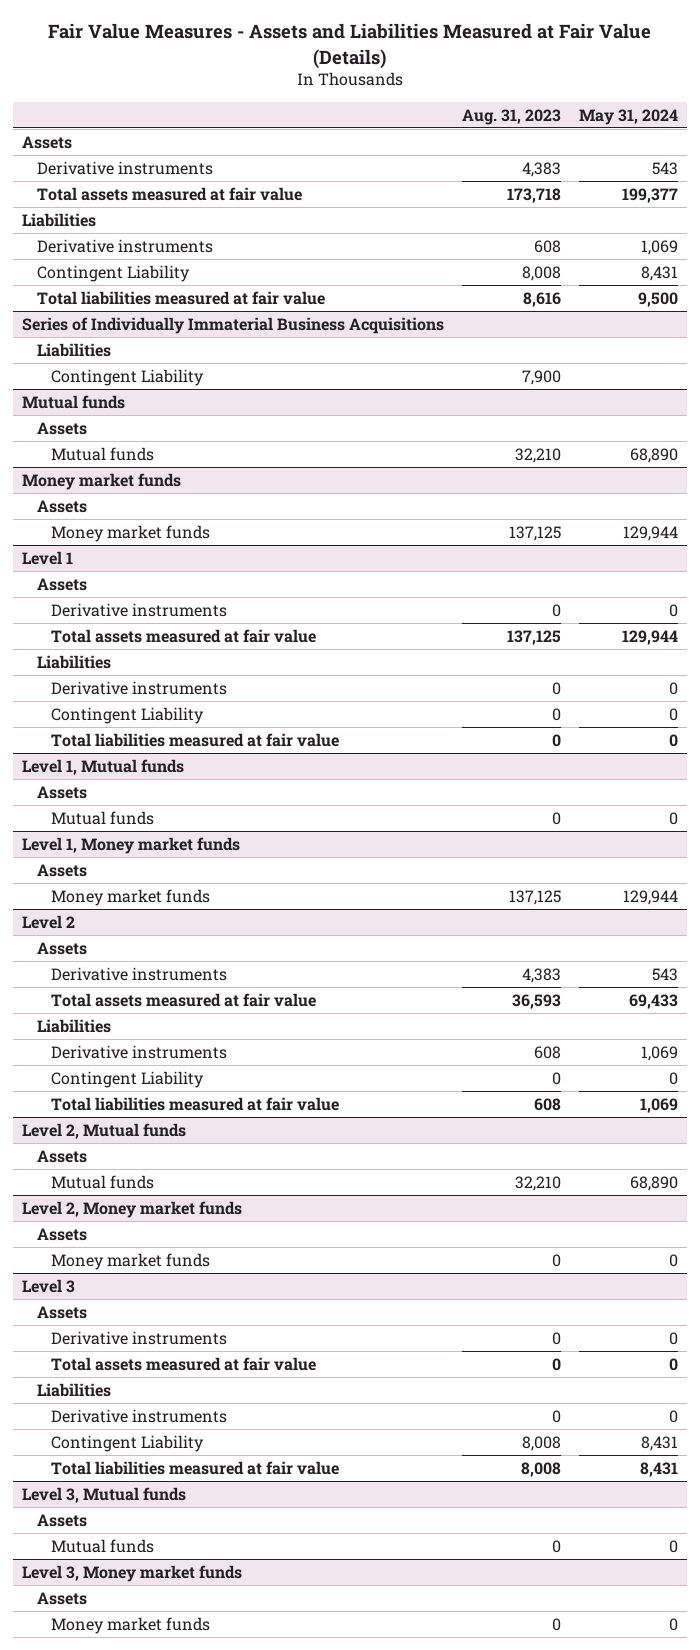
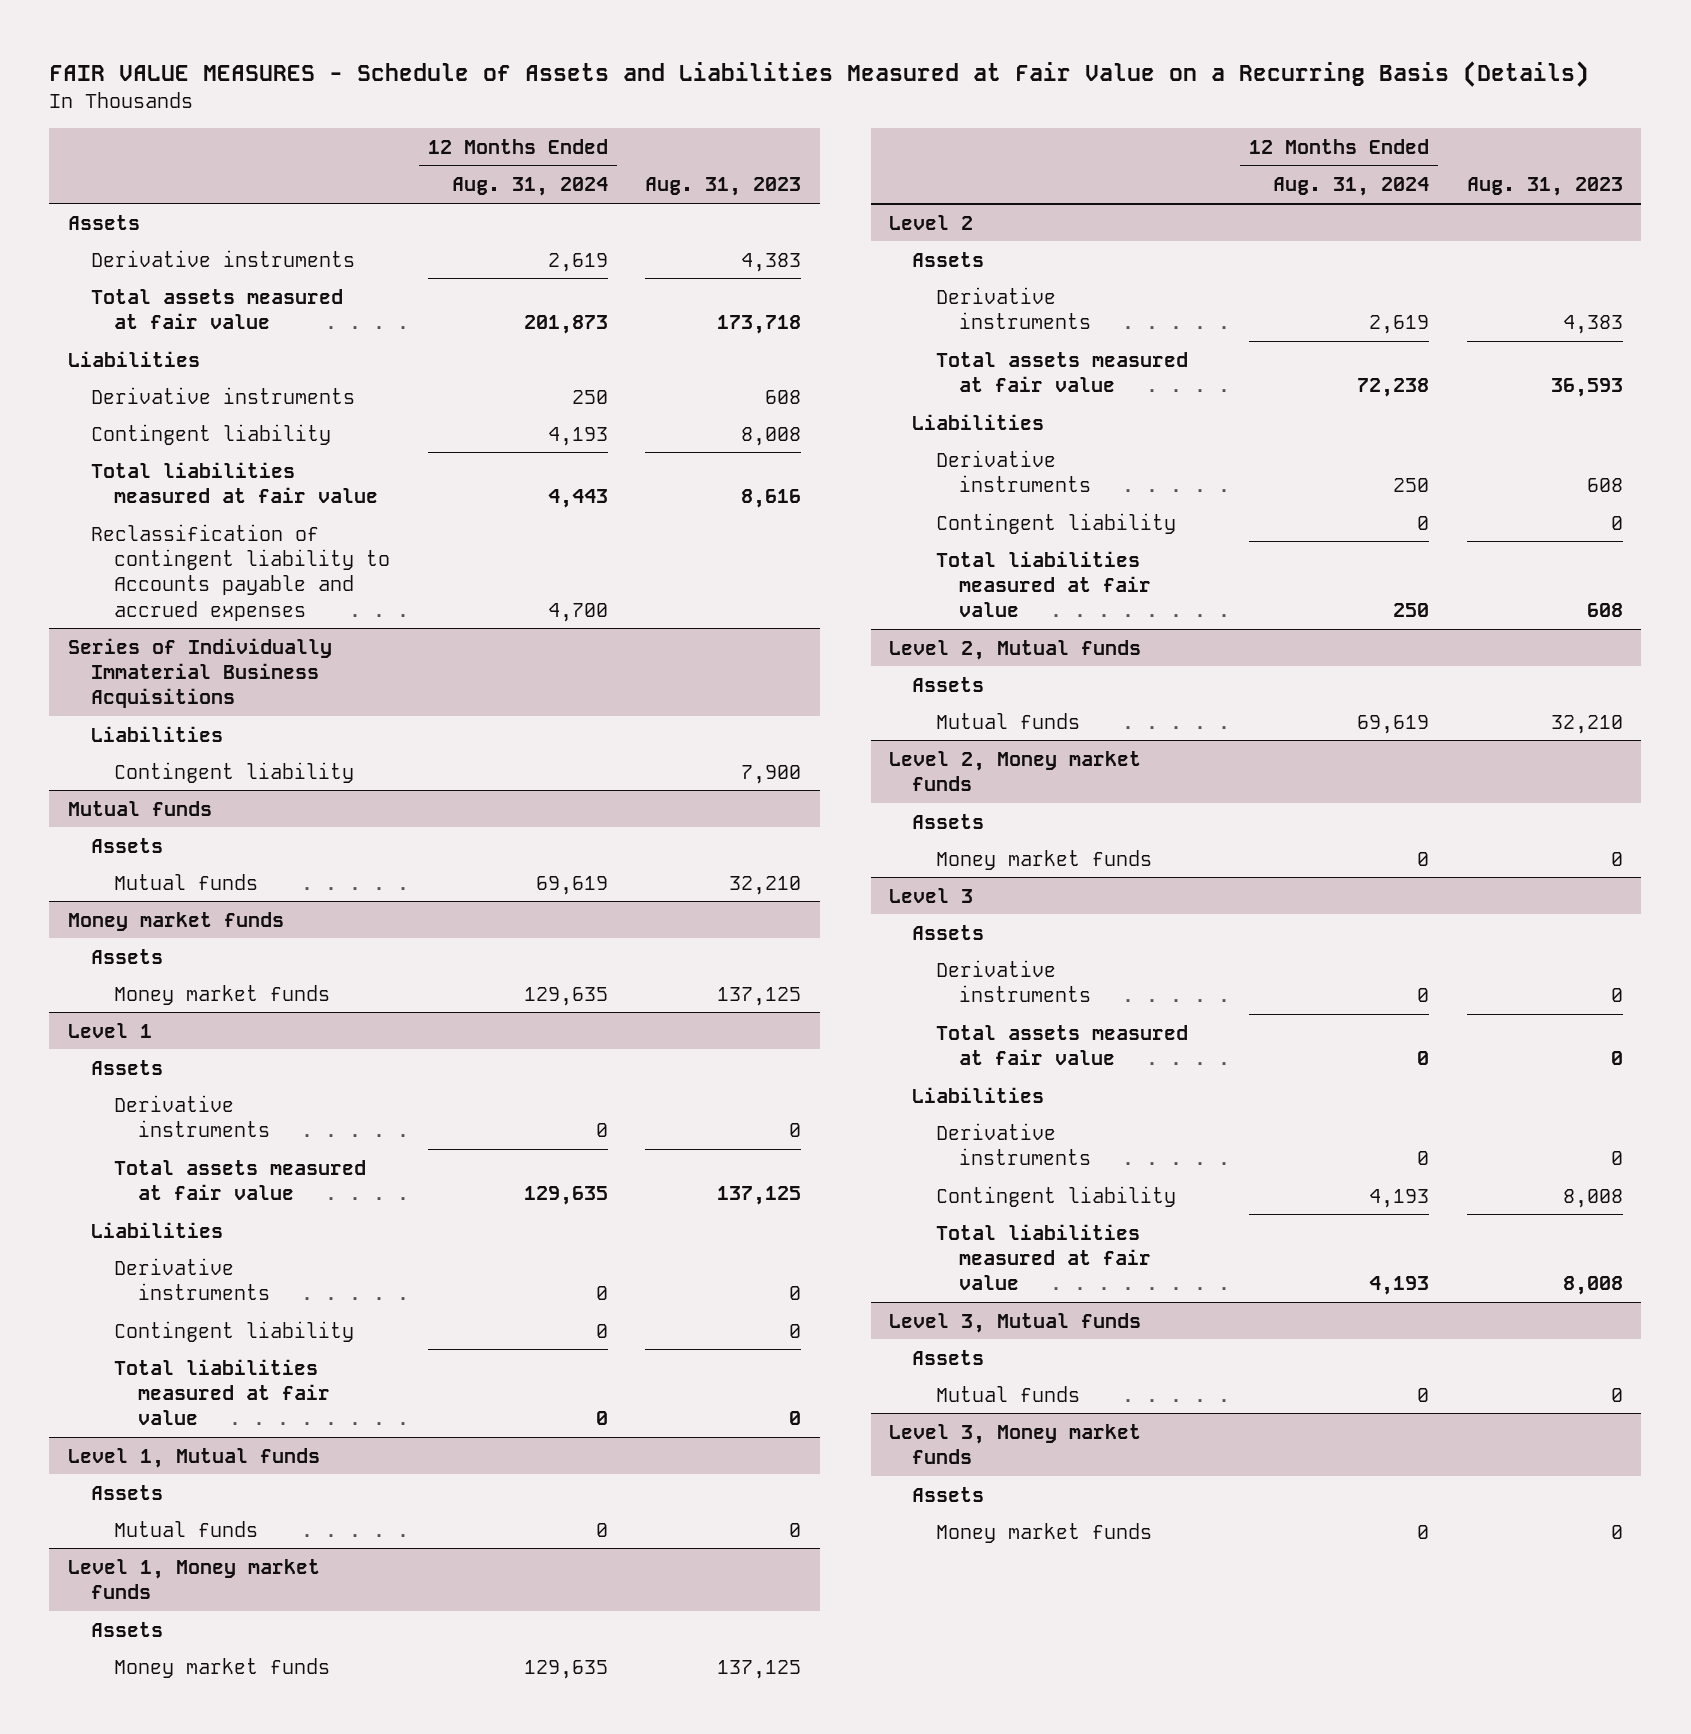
- Fair Value Measures - Assets and Liabilities Measured at Fair Value (Details)
+ FAIR VALUE MEASURES - Schedule of Assets and Liabilities Measured at Fair Value on a Recurring Basis (Details)
- | Aug. 31, 2023 | May 31, 2024
+ | 12 Months Ended Aug. 31, 2024 | Aug. 31, 2023
- Contingent Liability | 8,008 | 8,431
+ Contingent liability | 4,193 | 8,008
+ Reclassification of contingent liability to Accounts payable and accrued expenses | 4,700 |
@ Series of Individually Immaterial Business Acquisitions
- Contingent Liability | 7,900 |
+ Contingent liability | | 7,900
@ Level 1
- Contingent Liability | 0 | 0
+ Contingent liability | 0 | 0
@ Level 2
- Contingent Liability | 0 | 0
+ Contingent liability | 0 | 0
@ Level 3
- Contingent Liability | 8,008 | 8,431
+ Contingent liability | 4,193 | 8,008

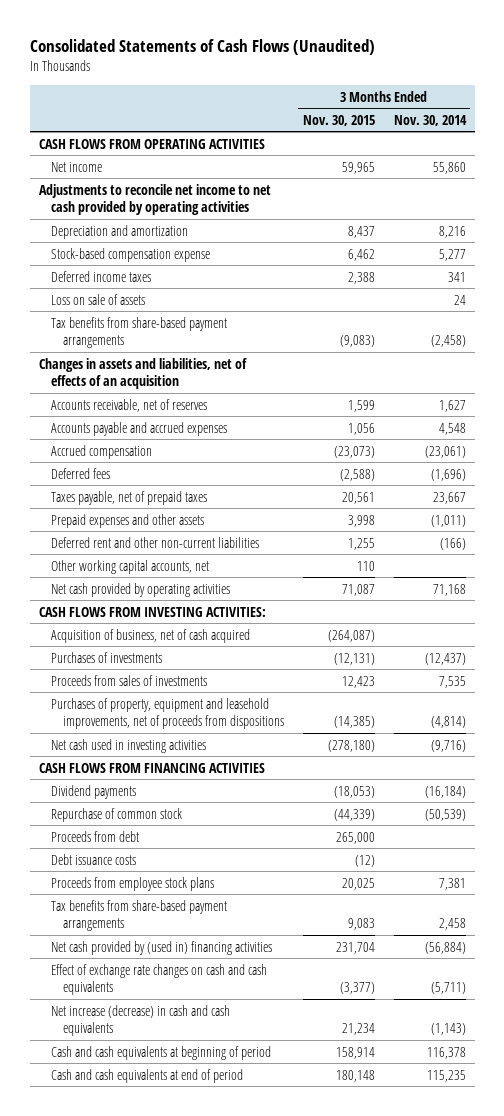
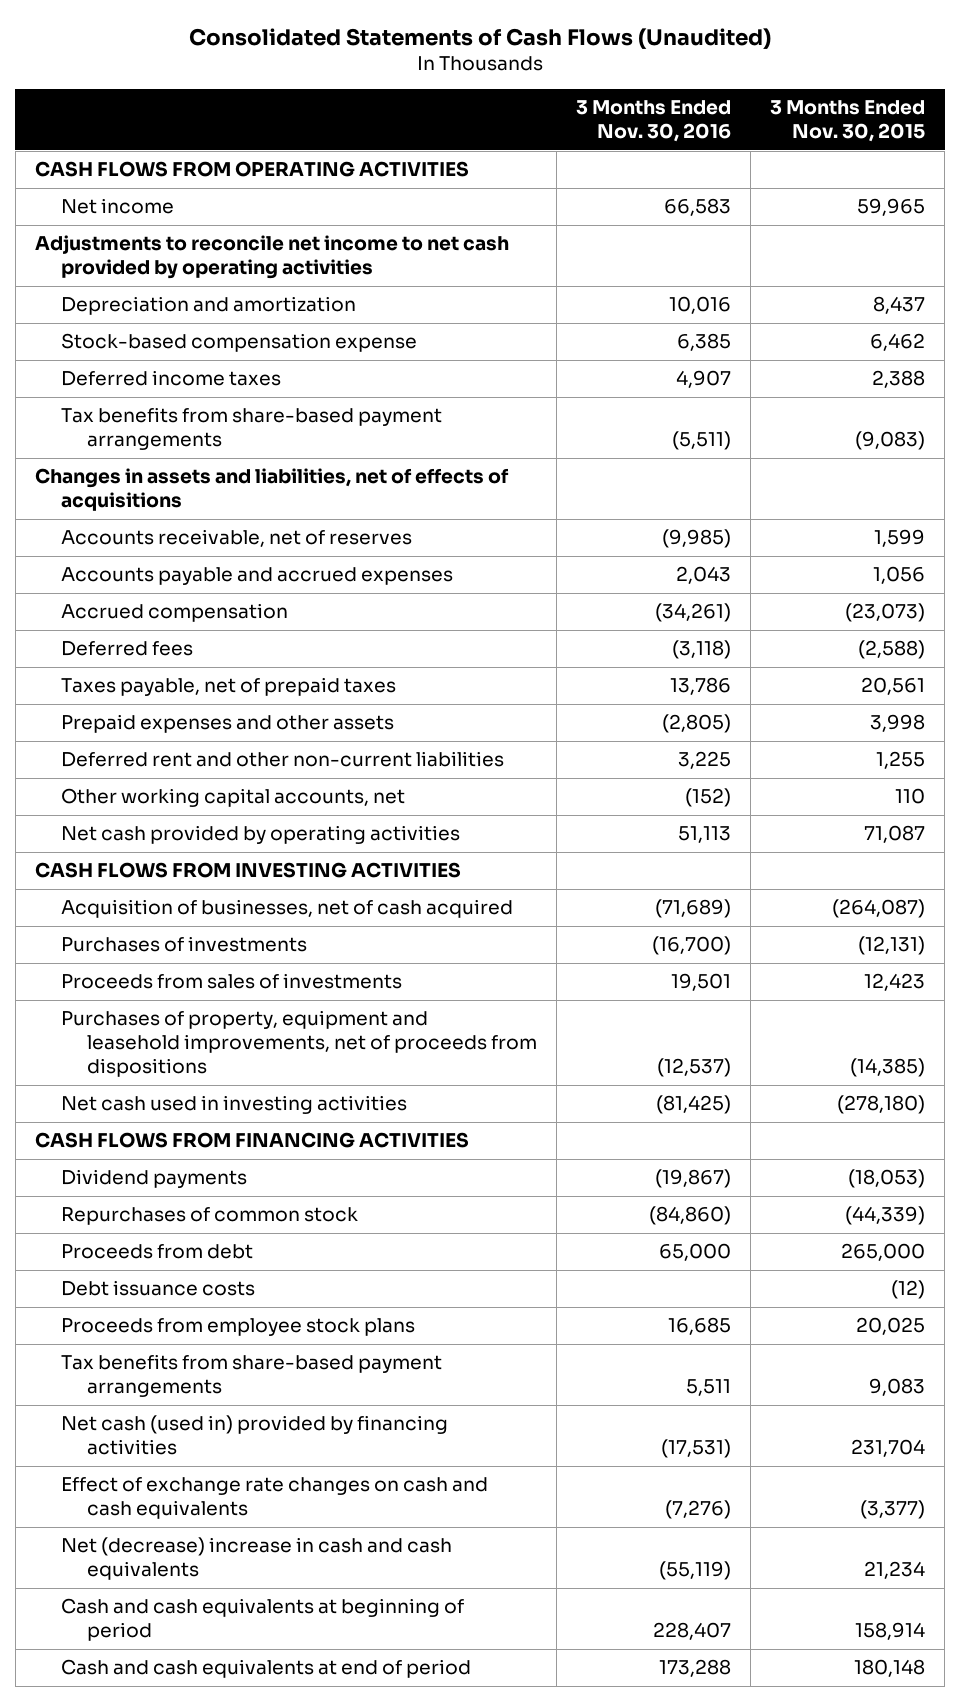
- | 3 Months Ended Nov. 30, 2015 | 3 Months Ended Nov. 30, 2014
+ | 3 Months Ended Nov. 30, 2016 | 3 Months Ended Nov. 30, 2015
- Loss on sale of assets | | 24
- Changes in assets and liabilities, net of effects of an acquisition
+ Changes in assets and liabilities, net of effects of acquisitions
- CASH FLOWS FROM INVESTING ACTIVITIES:
- Acquisition of business, net of cash acquired | (264,087) |
+ CASH FLOWS FROM INVESTING ACTIVITIES
+ Acquisition of businesses, net of cash acquired | (71,689) | (264,087)
- Repurchase of common stock | (44,339) | (50,539)
+ Repurchases of common stock | (84,860) | (44,339)
- Net cash provided by (used in) financing activities | 231,704 | (56,884)
+ Net cash (used in) provided by financing activities | (17,531) | 231,704
- Net increase (decrease) in cash and cash equivalents | 21,234 | (1,143)
+ Net (decrease) increase in cash and cash equivalents | (55,119) | 21,234

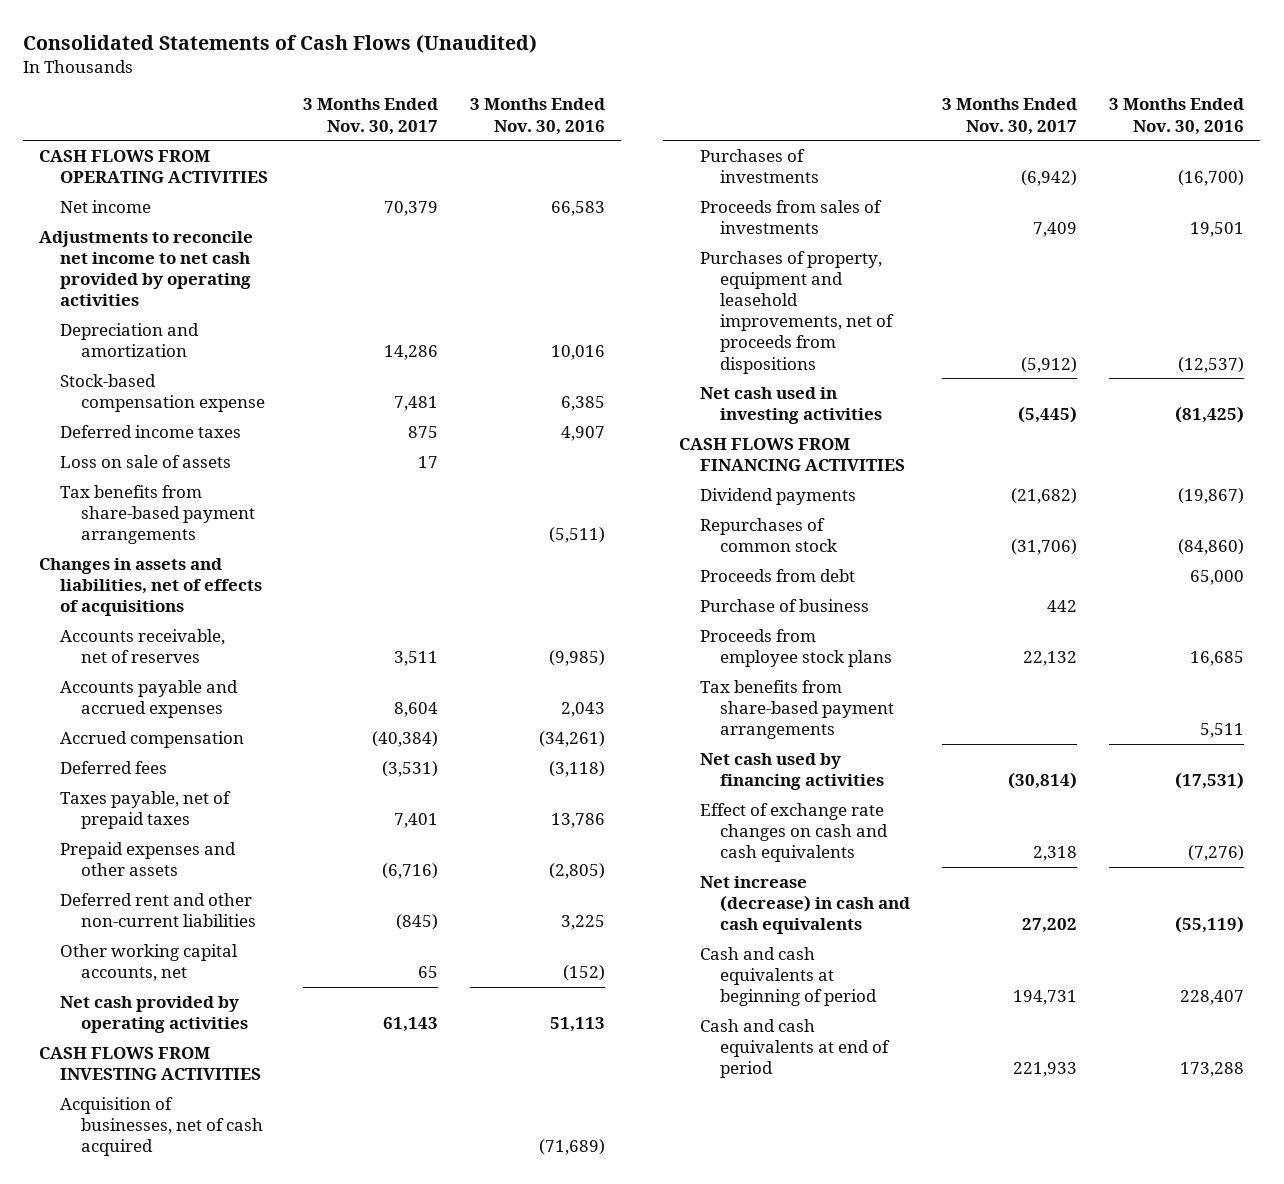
- | 3 Months Ended Nov. 30, 2016 | 3 Months Ended Nov. 30, 2015
+ | 3 Months Ended Nov. 30, 2017 | 3 Months Ended Nov. 30, 2016
+ Loss on sale of assets | 17 |
- Debt issuance costs | | (12)
+ Purchase of business | 442 |
- Net cash (used in) provided by financing activities | (17,531) | 231,704
+ Net cash used by financing activities | (30,814) | (17,531)
- Net (decrease) increase in cash and cash equivalents | (55,119) | 21,234
+ Net increase (decrease) in cash and cash equivalents | 27,202 | (55,119)

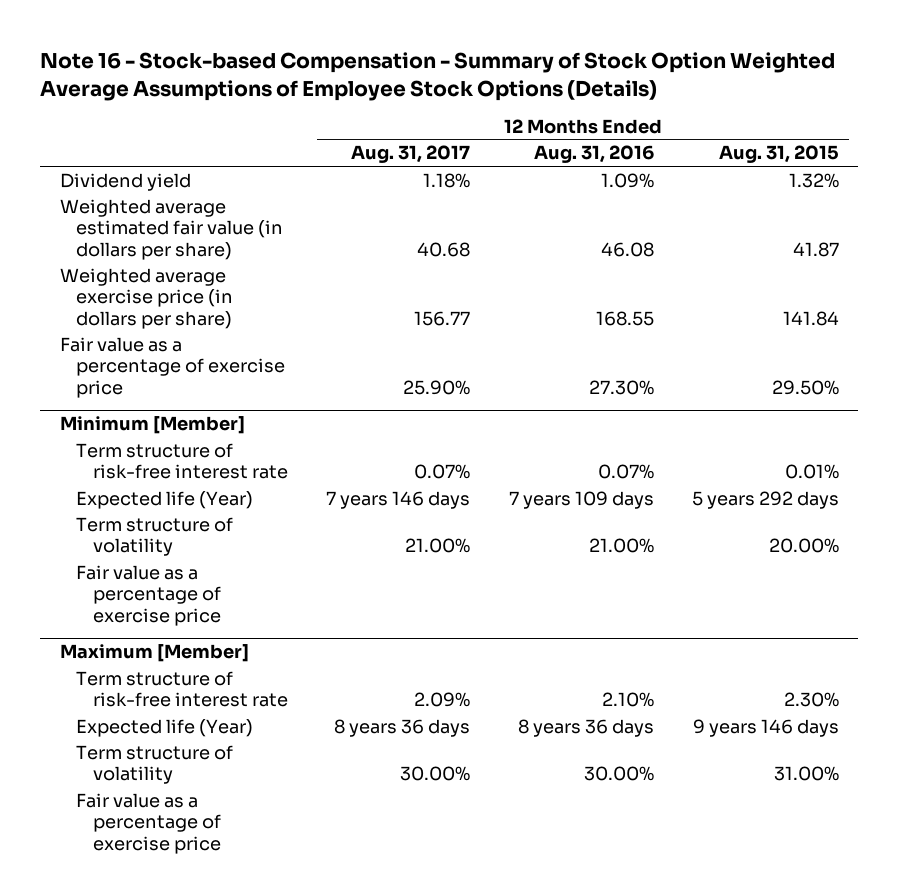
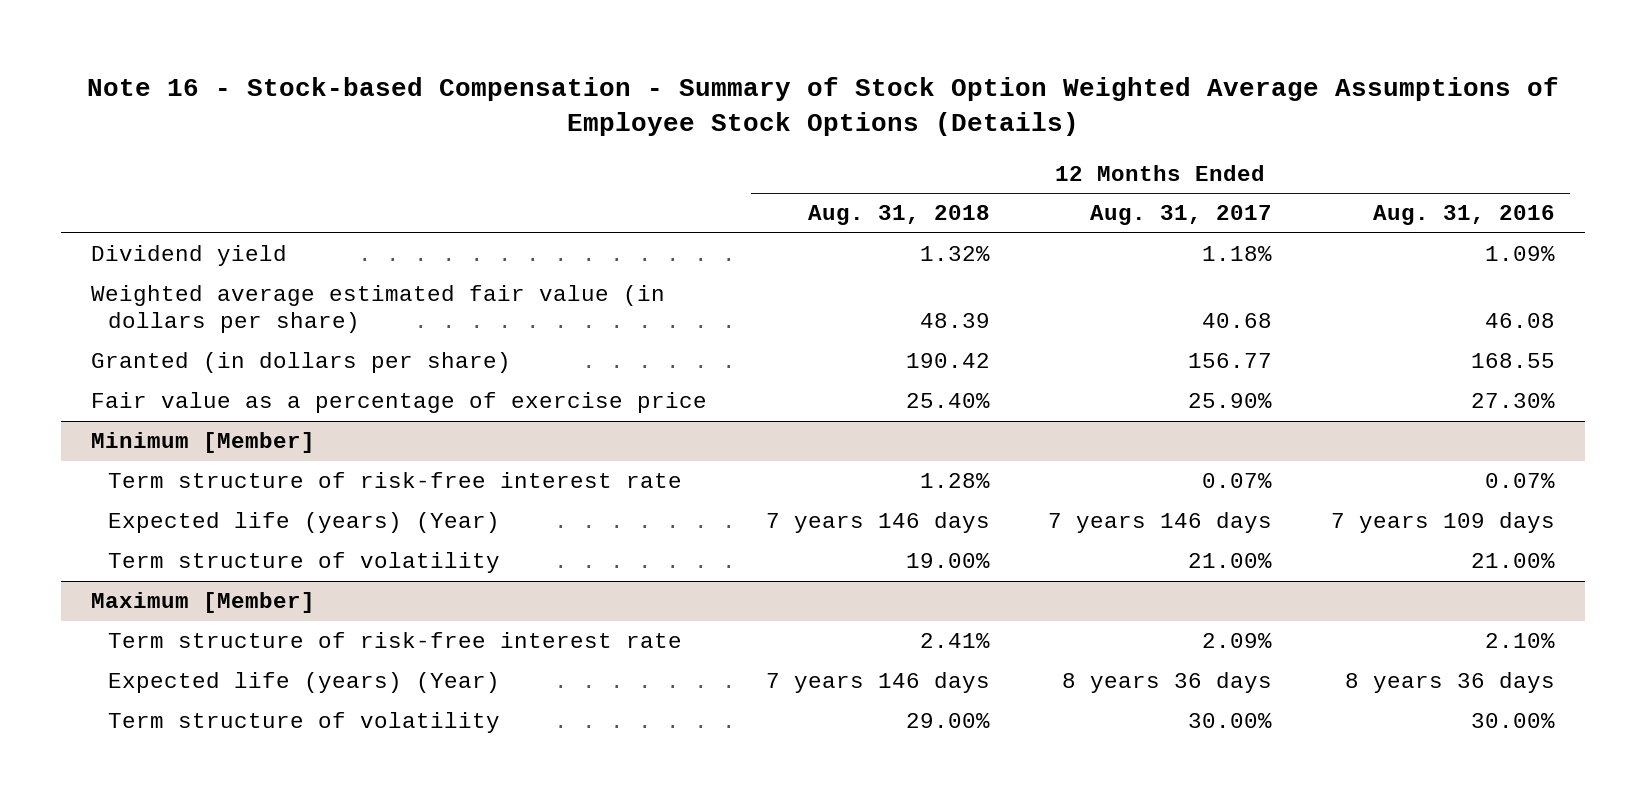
- | 12 Months Ended Aug. 31, 2017 | 12 Months Ended Aug. 31, 2016 | 12 Months Ended Aug. 31, 2015
+ | 12 Months Ended Aug. 31, 2018 | 12 Months Ended Aug. 31, 2017 | 12 Months Ended Aug. 31, 2016
- Weighted average exercise price (in dollars per share) | 156.77 | 168.55 | 141.84
+ Granted (in dollars per share) | 190.42 | 156.77 | 168.55
@ Minimum [Member]
- Expected life (Year) | 7 years 146 days | 7 years 109 days | 5 years 292 days
+ Expected life (years) (Year) | 7 years 146 days | 7 years 146 days | 7 years 109 days
- Fair value as a percentage of exercise price
@ Maximum [Member]
- Expected life (Year) | 8 years 36 days | 8 years 36 days | 9 years 146 days
+ Expected life (years) (Year) | 7 years 146 days | 8 years 36 days | 8 years 36 days
- Fair value as a percentage of exercise price

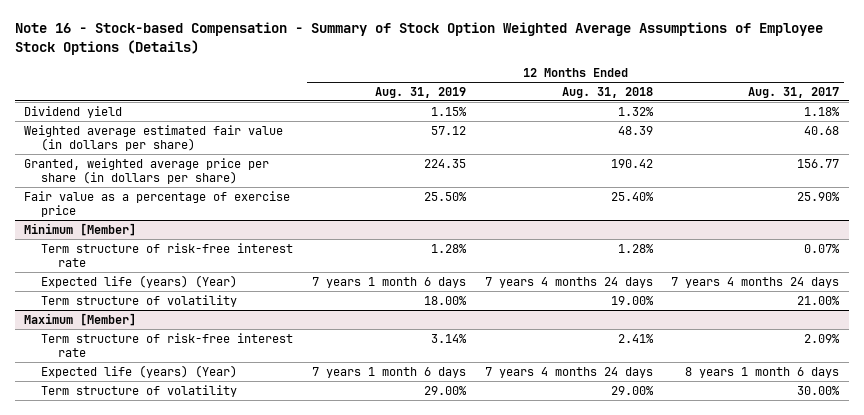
- | 12 Months Ended Aug. 31, 2018 | 12 Months Ended Aug. 31, 2017 | 12 Months Ended Aug. 31, 2016
+ | 12 Months Ended Aug. 31, 2019 | 12 Months Ended Aug. 31, 2018 | 12 Months Ended Aug. 31, 2017
- Granted (in dollars per share) | 190.42 | 156.77 | 168.55
+ Granted, weighted average price per share (in dollars per share) | 224.35 | 190.42 | 156.77
@ Minimum [Member]
- Expected life (years) (Year) | 7 years 146 days | 7 years 146 days | 7 years 109 days
+ Expected life (years) (Year) | 7 years 1 month 6 days | 7 years 4 months 24 days | 7 years 4 months 24 days
@ Maximum [Member]
- Expected life (years) (Year) | 7 years 146 days | 8 years 36 days | 8 years 36 days
+ Expected life (years) (Year) | 7 years 1 month 6 days | 7 years 4 months 24 days | 8 years 1 month 6 days

